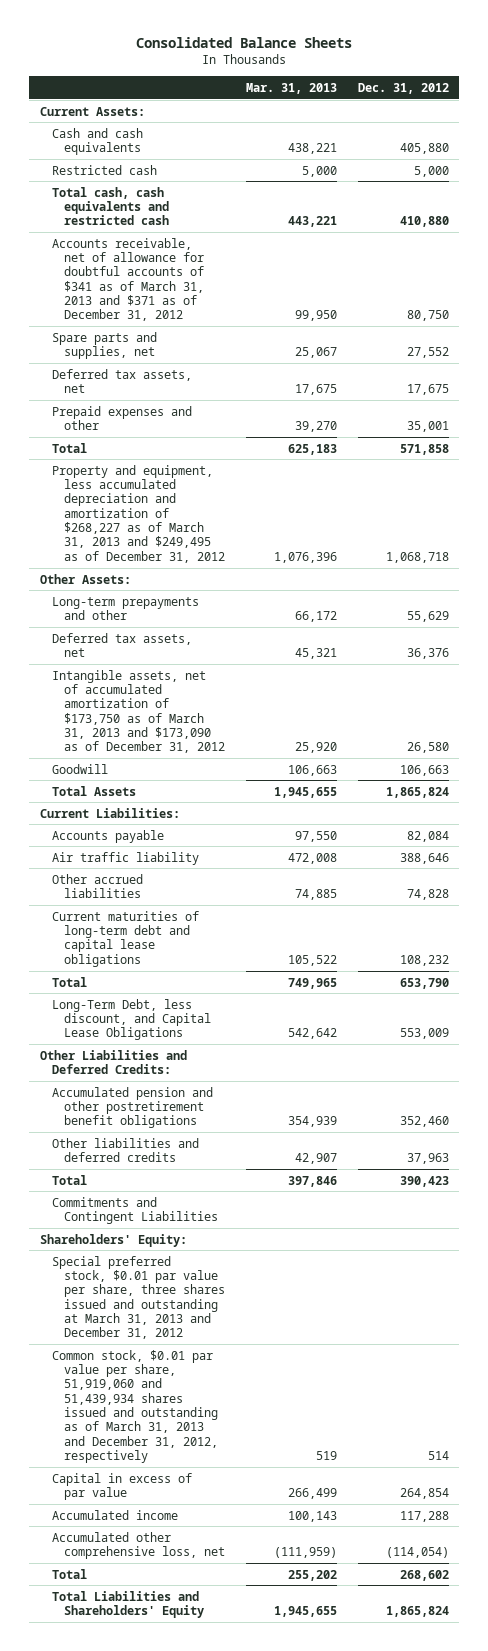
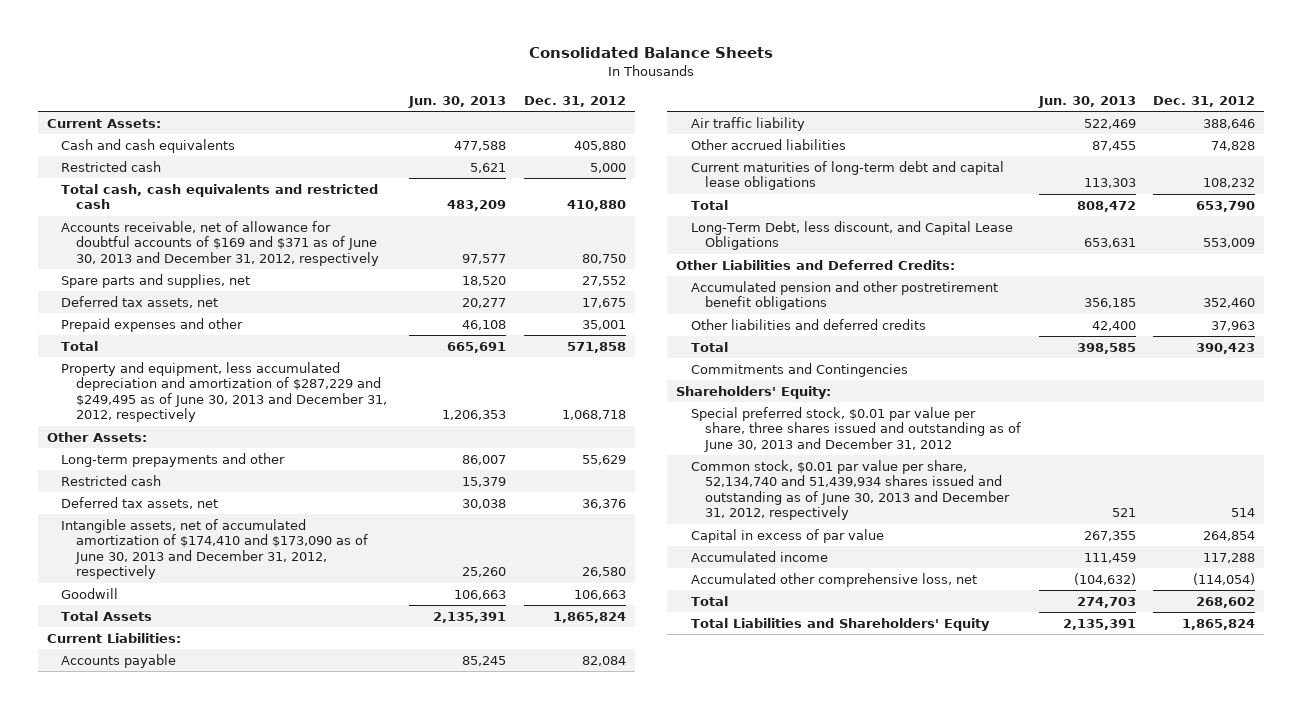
- | Mar. 31, 2013 | Dec. 31, 2012
+ | Jun. 30, 2013 | Dec. 31, 2012
- Accounts receivable, net of allowance for doubtful accounts of $341 as of March 31, 2013 and $371 as of December 31, 2012 | 99,950 | 80,750
+ Accounts receivable, net of allowance for doubtful accounts of $169 and $371 as of June 30, 2013 and December 31, 2012, respectively | 97,577 | 80,750
- Property and equipment, less accumulated depreciation and amortization of $268,227 as of March 31, 2013 and $249,495 as of December 31, 2012 | 1,076,396 | 1,068,718
+ Property and equipment, less accumulated depreciation and amortization of $287,229 and $249,495 as of June 30, 2013 and December 31, 2012, respectively | 1,206,353 | 1,068,718
+ Restricted cash | 15,379 |
- Intangible assets, net of accumulated amortization of $173,750 as of March 31, 2013 and $173,090 as of December 31, 2012 | 25,920 | 26,580
+ Intangible assets, net of accumulated amortization of $174,410 and $173,090 as of June 30, 2013 and December 31, 2012, respectively | 25,260 | 26,580
- Commitments and Contingent Liabilities
+ Commitments and Contingencies
- Special preferred stock, $0.01 par value per share, three shares issued and outstanding at March 31, 2013 and December 31, 2012
- Common stock, $0.01 par value per share, 51,919,060 and 51,439,934 shares issued and outstanding as of March 31, 2013 and December 31, 2012, respectively | 519 | 514
+ Special preferred stock, $0.01 par value per share, three shares issued and outstanding as of June 30, 2013 and December 31, 2012
+ Common stock, $0.01 par value per share, 52,134,740 and 51,439,934 shares issued and outstanding as of June 30, 2013 and December 31, 2012, respectively | 521 | 514

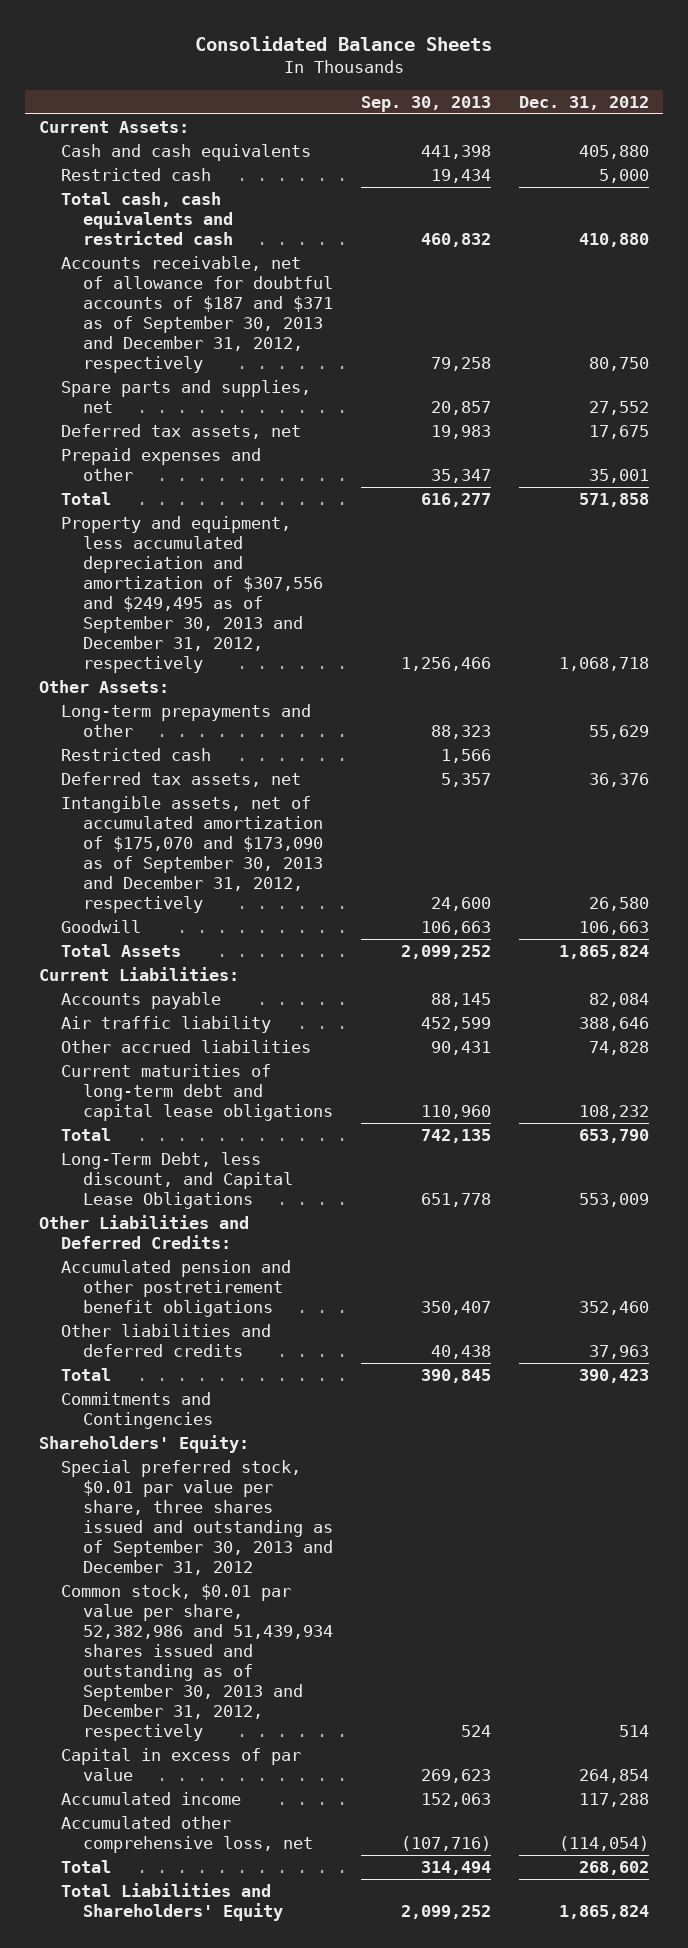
- | Jun. 30, 2013 | Dec. 31, 2012
+ | Sep. 30, 2013 | Dec. 31, 2012
- Accounts receivable, net of allowance for doubtful accounts of $169 and $371 as of June 30, 2013 and December 31, 2012, respectively | 97,577 | 80,750
+ Accounts receivable, net of allowance for doubtful accounts of $187 and $371 as of September 30, 2013 and December 31, 2012, respectively | 79,258 | 80,750
- Property and equipment, less accumulated depreciation and amortization of $287,229 and $249,495 as of June 30, 2013 and December 31, 2012, respectively | 1,206,353 | 1,068,718
+ Property and equipment, less accumulated depreciation and amortization of $307,556 and $249,495 as of September 30, 2013 and December 31, 2012, respectively | 1,256,466 | 1,068,718
- Intangible assets, net of accumulated amortization of $174,410 and $173,090 as of June 30, 2013 and December 31, 2012, respectively | 25,260 | 26,580
+ Intangible assets, net of accumulated amortization of $175,070 and $173,090 as of September 30, 2013 and December 31, 2012, respectively | 24,600 | 26,580
- Special preferred stock, $0.01 par value per share, three shares issued and outstanding as of June 30, 2013 and December 31, 2012
- Common stock, $0.01 par value per share, 52,134,740 and 51,439,934 shares issued and outstanding as of June 30, 2013 and December 31, 2012, respectively | 521 | 514
+ Special preferred stock, $0.01 par value per share, three shares issued and outstanding as of September 30, 2013 and December 31, 2012
+ Common stock, $0.01 par value per share, 52,382,986 and 51,439,934 shares issued and outstanding as of September 30, 2013 and December 31, 2012, respectively | 524 | 514

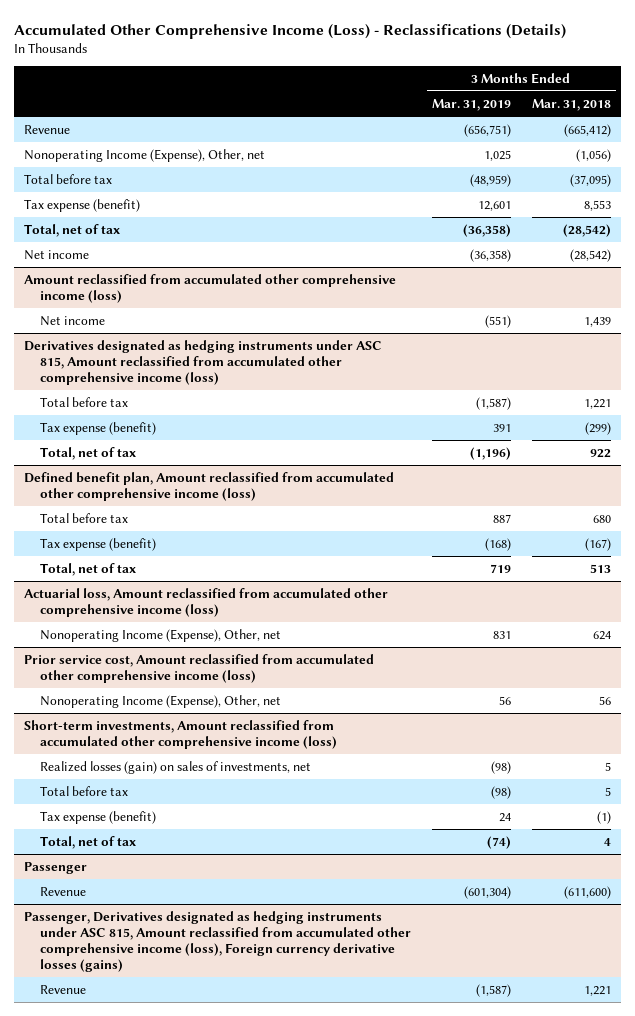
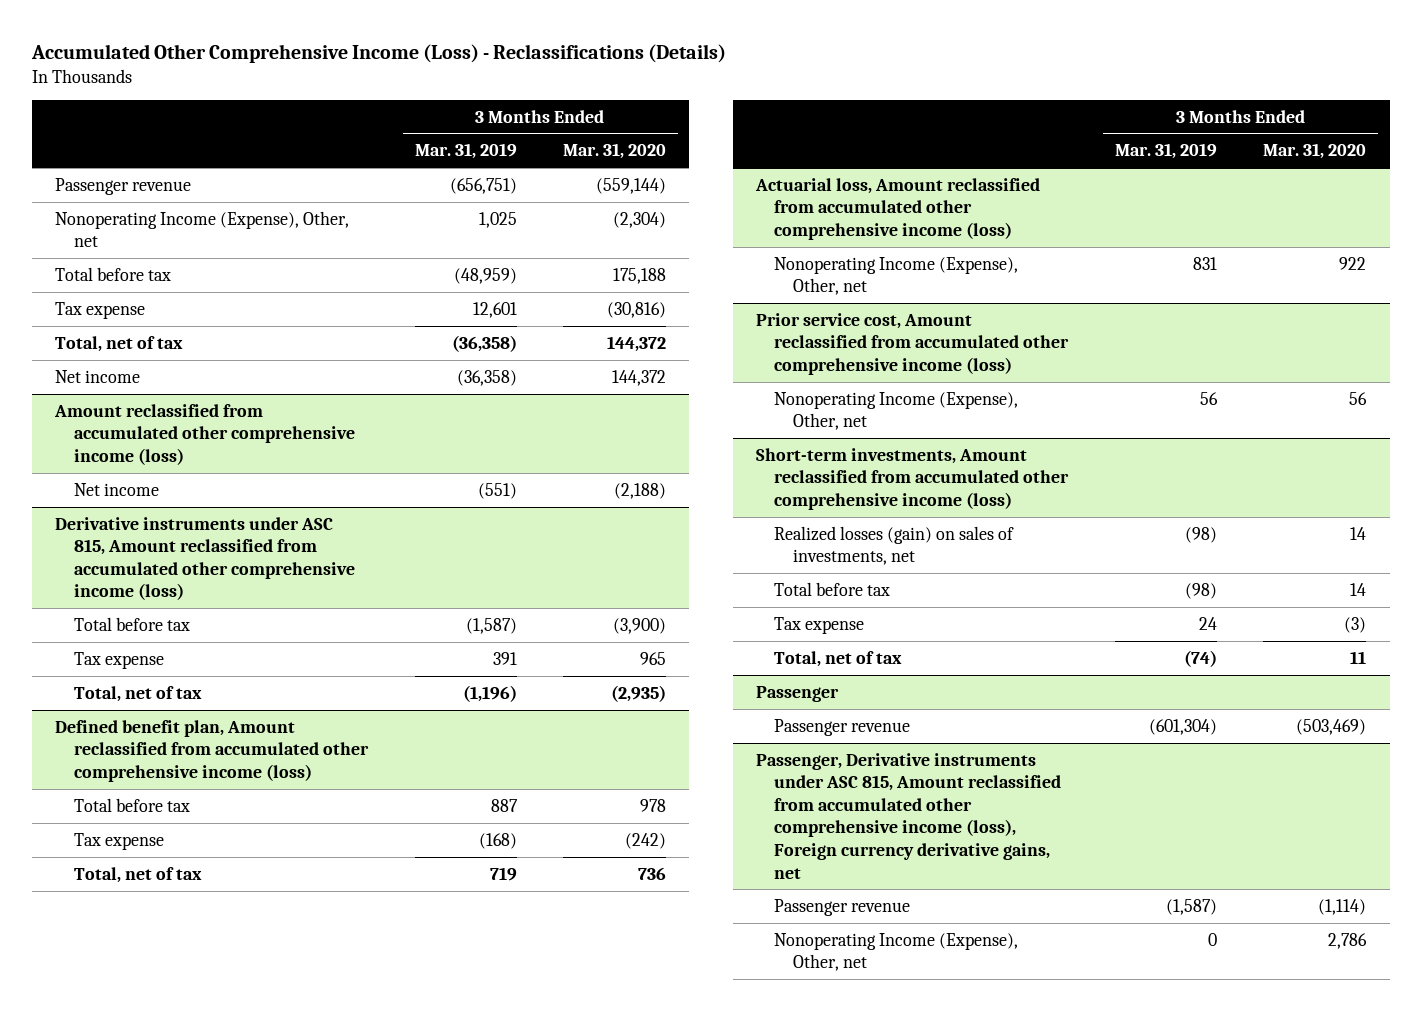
- | 3 Months Ended Mar. 31, 2019 | 3 Months Ended Mar. 31, 2018
+ | 3 Months Ended Mar. 31, 2019 | 3 Months Ended Mar. 31, 2020
- Revenue | (656,751) | (665,412)
+ Passenger revenue | (656,751) | (559,144)
- Tax expense (benefit) | 12,601 | 8,553
+ Tax expense | 12,601 | (30,816)
- Derivatives designated as hedging instruments under ASC 815, Amount reclassified from accumulated other comprehensive income (loss)
+ Derivative instruments under ASC 815, Amount reclassified from accumulated other comprehensive income (loss)
- Tax expense (benefit) | 391 | (299)
+ Tax expense | 391 | 965
@ Defined benefit plan, Amount reclassified from accumulated other comprehensive income (loss)
- Tax expense (benefit) | (168) | (167)
+ Tax expense | (168) | (242)
@ Short-term investments, Amount reclassified from accumulated other comprehensive income (loss)
- Tax expense (benefit) | 24 | (1)
+ Tax expense | 24 | (3)
@ Passenger
- Revenue | (601,304) | (611,600)
- Passenger, Derivatives designated as hedging instruments under ASC 815, Amount reclassified from accumulated other comprehensive income (loss), Foreign currency derivative losses (gains)
- Revenue | (1,587) | 1,221
@ Passenger
+ Passenger revenue | (601,304) | (503,469)
+ Passenger, Derivative instruments under ASC 815, Amount reclassified from accumulated other comprehensive income (loss), Foreign currency derivative gains, net
+ Passenger revenue | (1,587) | (1,114)
+ Nonoperating Income (Expense), Other, net | 0 | 2,786

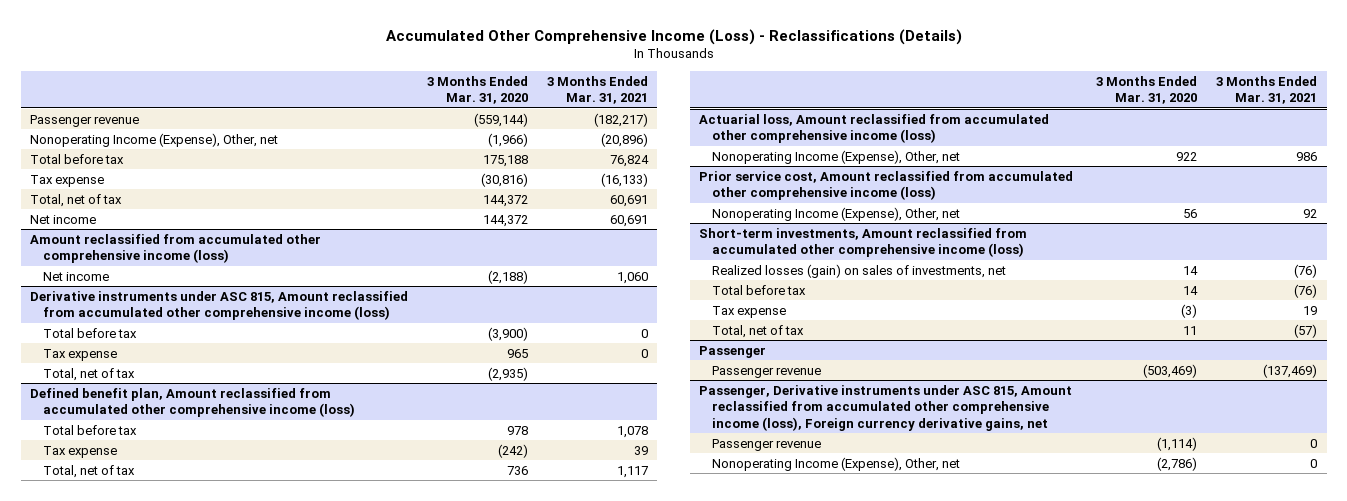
- | 3 Months Ended Mar. 31, 2019 | 3 Months Ended Mar. 31, 2020
+ | 3 Months Ended Mar. 31, 2020 | 3 Months Ended Mar. 31, 2021
- Nonoperating Income (Expense), Other, net | 1,025 | (2,304)
+ Nonoperating Income (Expense), Other, net | (1,966) | (20,896)
@ Passenger, Derivative instruments under ASC 815, Amount reclassified from accumulated other comprehensive income (loss), Foreign currency derivative gains, net
- Nonoperating Income (Expense), Other, net | 0 | 2,786
+ Nonoperating Income (Expense), Other, net | (2,786) | 0

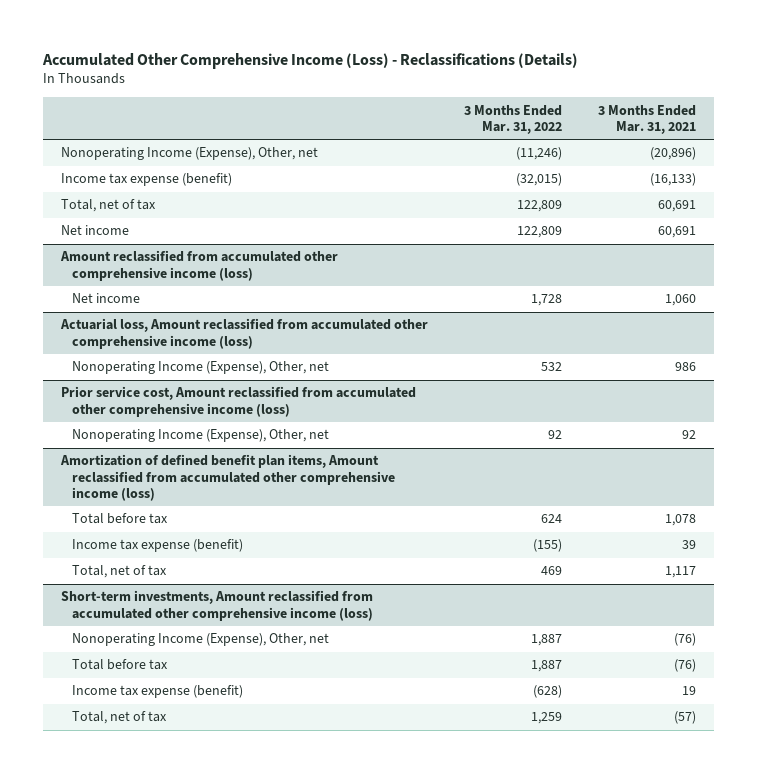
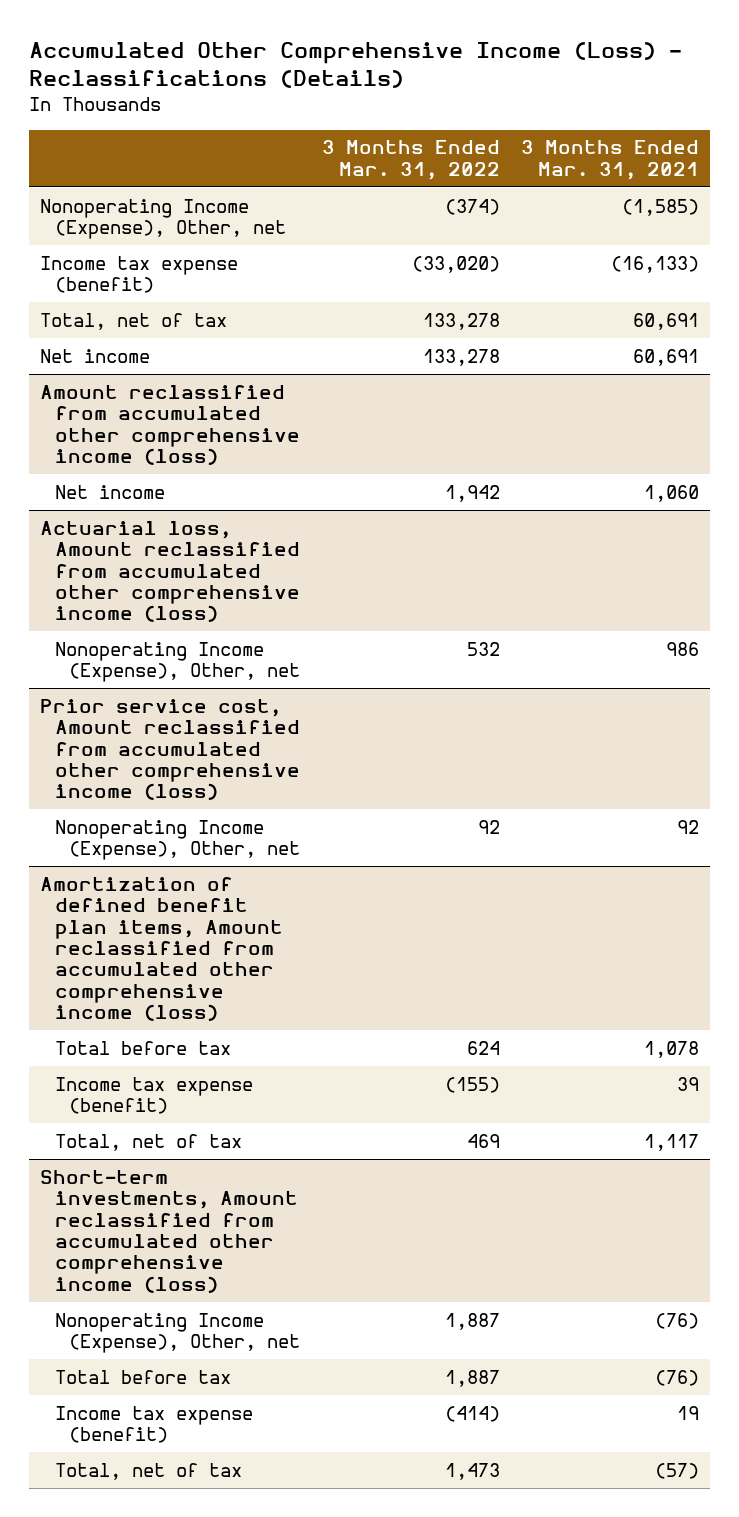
- Nonoperating Income (Expense), Other, net | (11,246) | (20,896)
- Income tax expense (benefit) | (32,015) | (16,133)
- Total, net of tax | 122,809 | 60,691
- Net income | 122,809 | 60,691
+ Nonoperating Income (Expense), Other, net | (374) | (1,585)
+ Income tax expense (benefit) | (33,020) | (16,133)
+ Total, net of tax | 133,278 | 60,691
+ Net income | 133,278 | 60,691
@ Amount reclassified from accumulated other comprehensive income (loss)
- Net income | 1,728 | 1,060
+ Net income | 1,942 | 1,060
@ Short-term investments, Amount reclassified from accumulated other comprehensive income (loss)
- Income tax expense (benefit) | (628) | 19
- Total, net of tax | 1,259 | (57)
+ Income tax expense (benefit) | (414) | 19
+ Total, net of tax | 1,473 | (57)

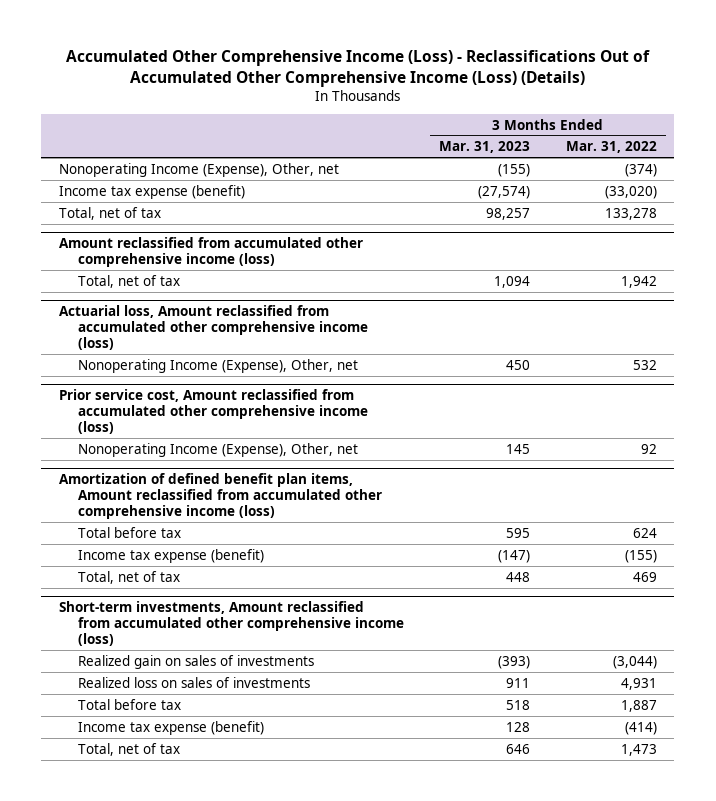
- Accumulated Other Comprehensive Income (Loss) - Reclassifications (Details)
+ Accumulated Other Comprehensive Income (Loss) - Reclassifications Out of Accumulated Other Comprehensive Income (Loss) (Details)
- | 3 Months Ended Mar. 31, 2022 | 3 Months Ended Mar. 31, 2021
+ | 3 Months Ended Mar. 31, 2023 | 3 Months Ended Mar. 31, 2022
- Net income | 133,278 | 60,691
@ Amount reclassified from accumulated other comprehensive income (loss)
- Net income | 1,942 | 1,060
+ Total, net of tax | 1,094 | 1,942
@ Short-term investments, Amount reclassified from accumulated other comprehensive income (loss)
- Nonoperating Income (Expense), Other, net | 1,887 | (76)
+ Realized gain on sales of investments | (393) | (3,044)
+ Realized loss on sales of investments | 911 | 4,931

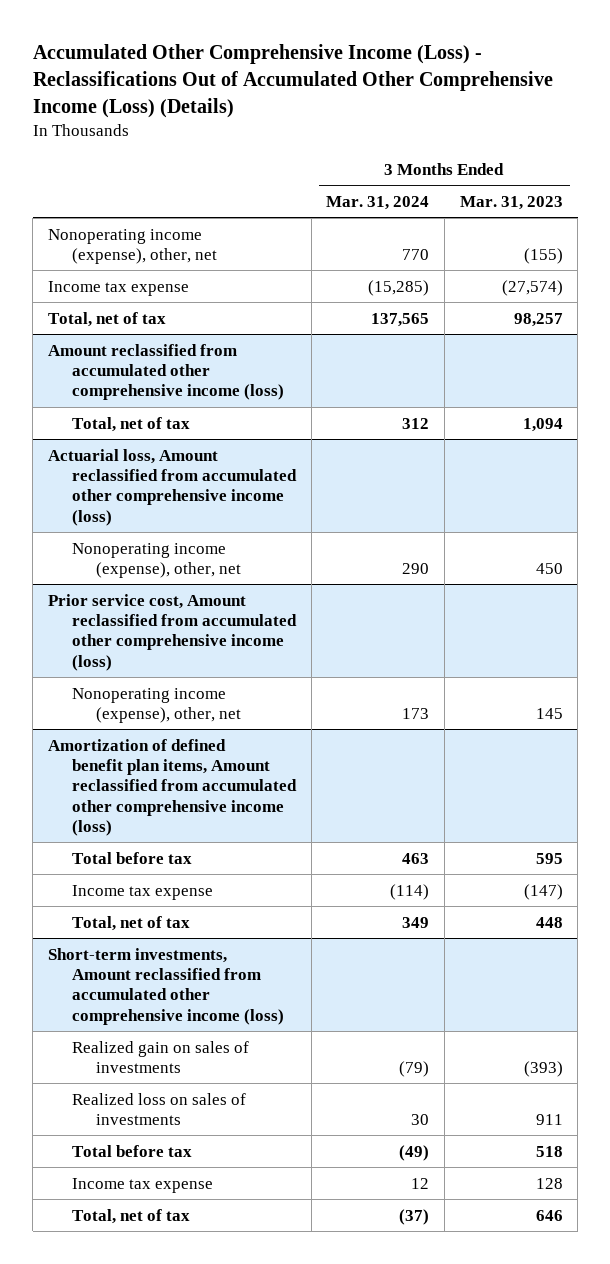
- | 3 Months Ended Mar. 31, 2023 | 3 Months Ended Mar. 31, 2022
+ | 3 Months Ended Mar. 31, 2024 | 3 Months Ended Mar. 31, 2023
- Nonoperating Income (Expense), Other, net | (155) | (374)
- Income tax expense (benefit) | (27,574) | (33,020)
+ Nonoperating income (expense), other, net | 770 | (155)
+ Income tax expense | (15,285) | (27,574)
@ Actuarial loss, Amount reclassified from accumulated other comprehensive income (loss)
- Nonoperating Income (Expense), Other, net | 450 | 532
+ Nonoperating income (expense), other, net | 290 | 450
@ Prior service cost, Amount reclassified from accumulated other comprehensive income (loss)
- Nonoperating Income (Expense), Other, net | 145 | 92
+ Nonoperating income (expense), other, net | 173 | 145
@ Amortization of defined benefit plan items, Amount reclassified from accumulated other comprehensive income (loss)
- Income tax expense (benefit) | (147) | (155)
+ Income tax expense | (114) | (147)
@ Short-term investments, Amount reclassified from accumulated other comprehensive income (loss)
- Income tax expense (benefit) | 128 | (414)
+ Income tax expense | 12 | 128

